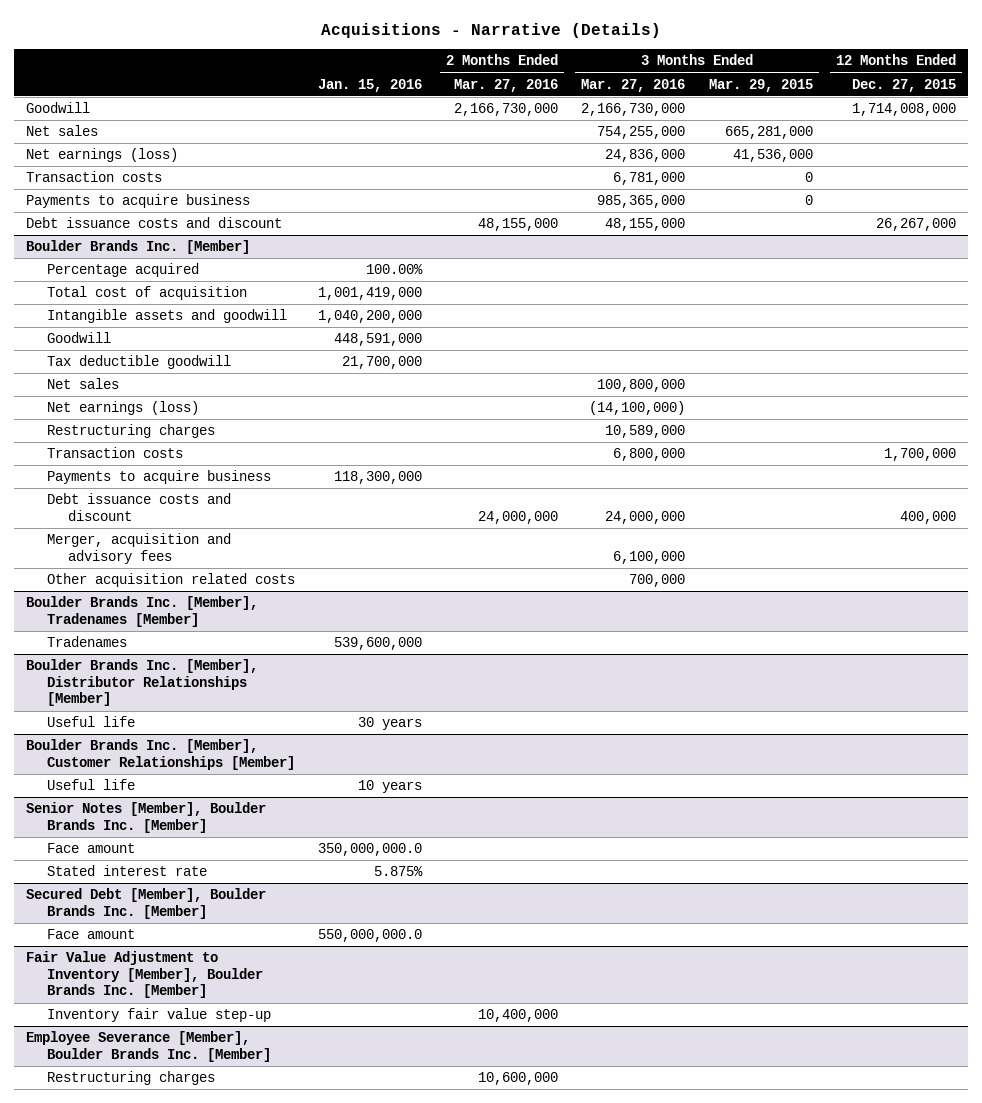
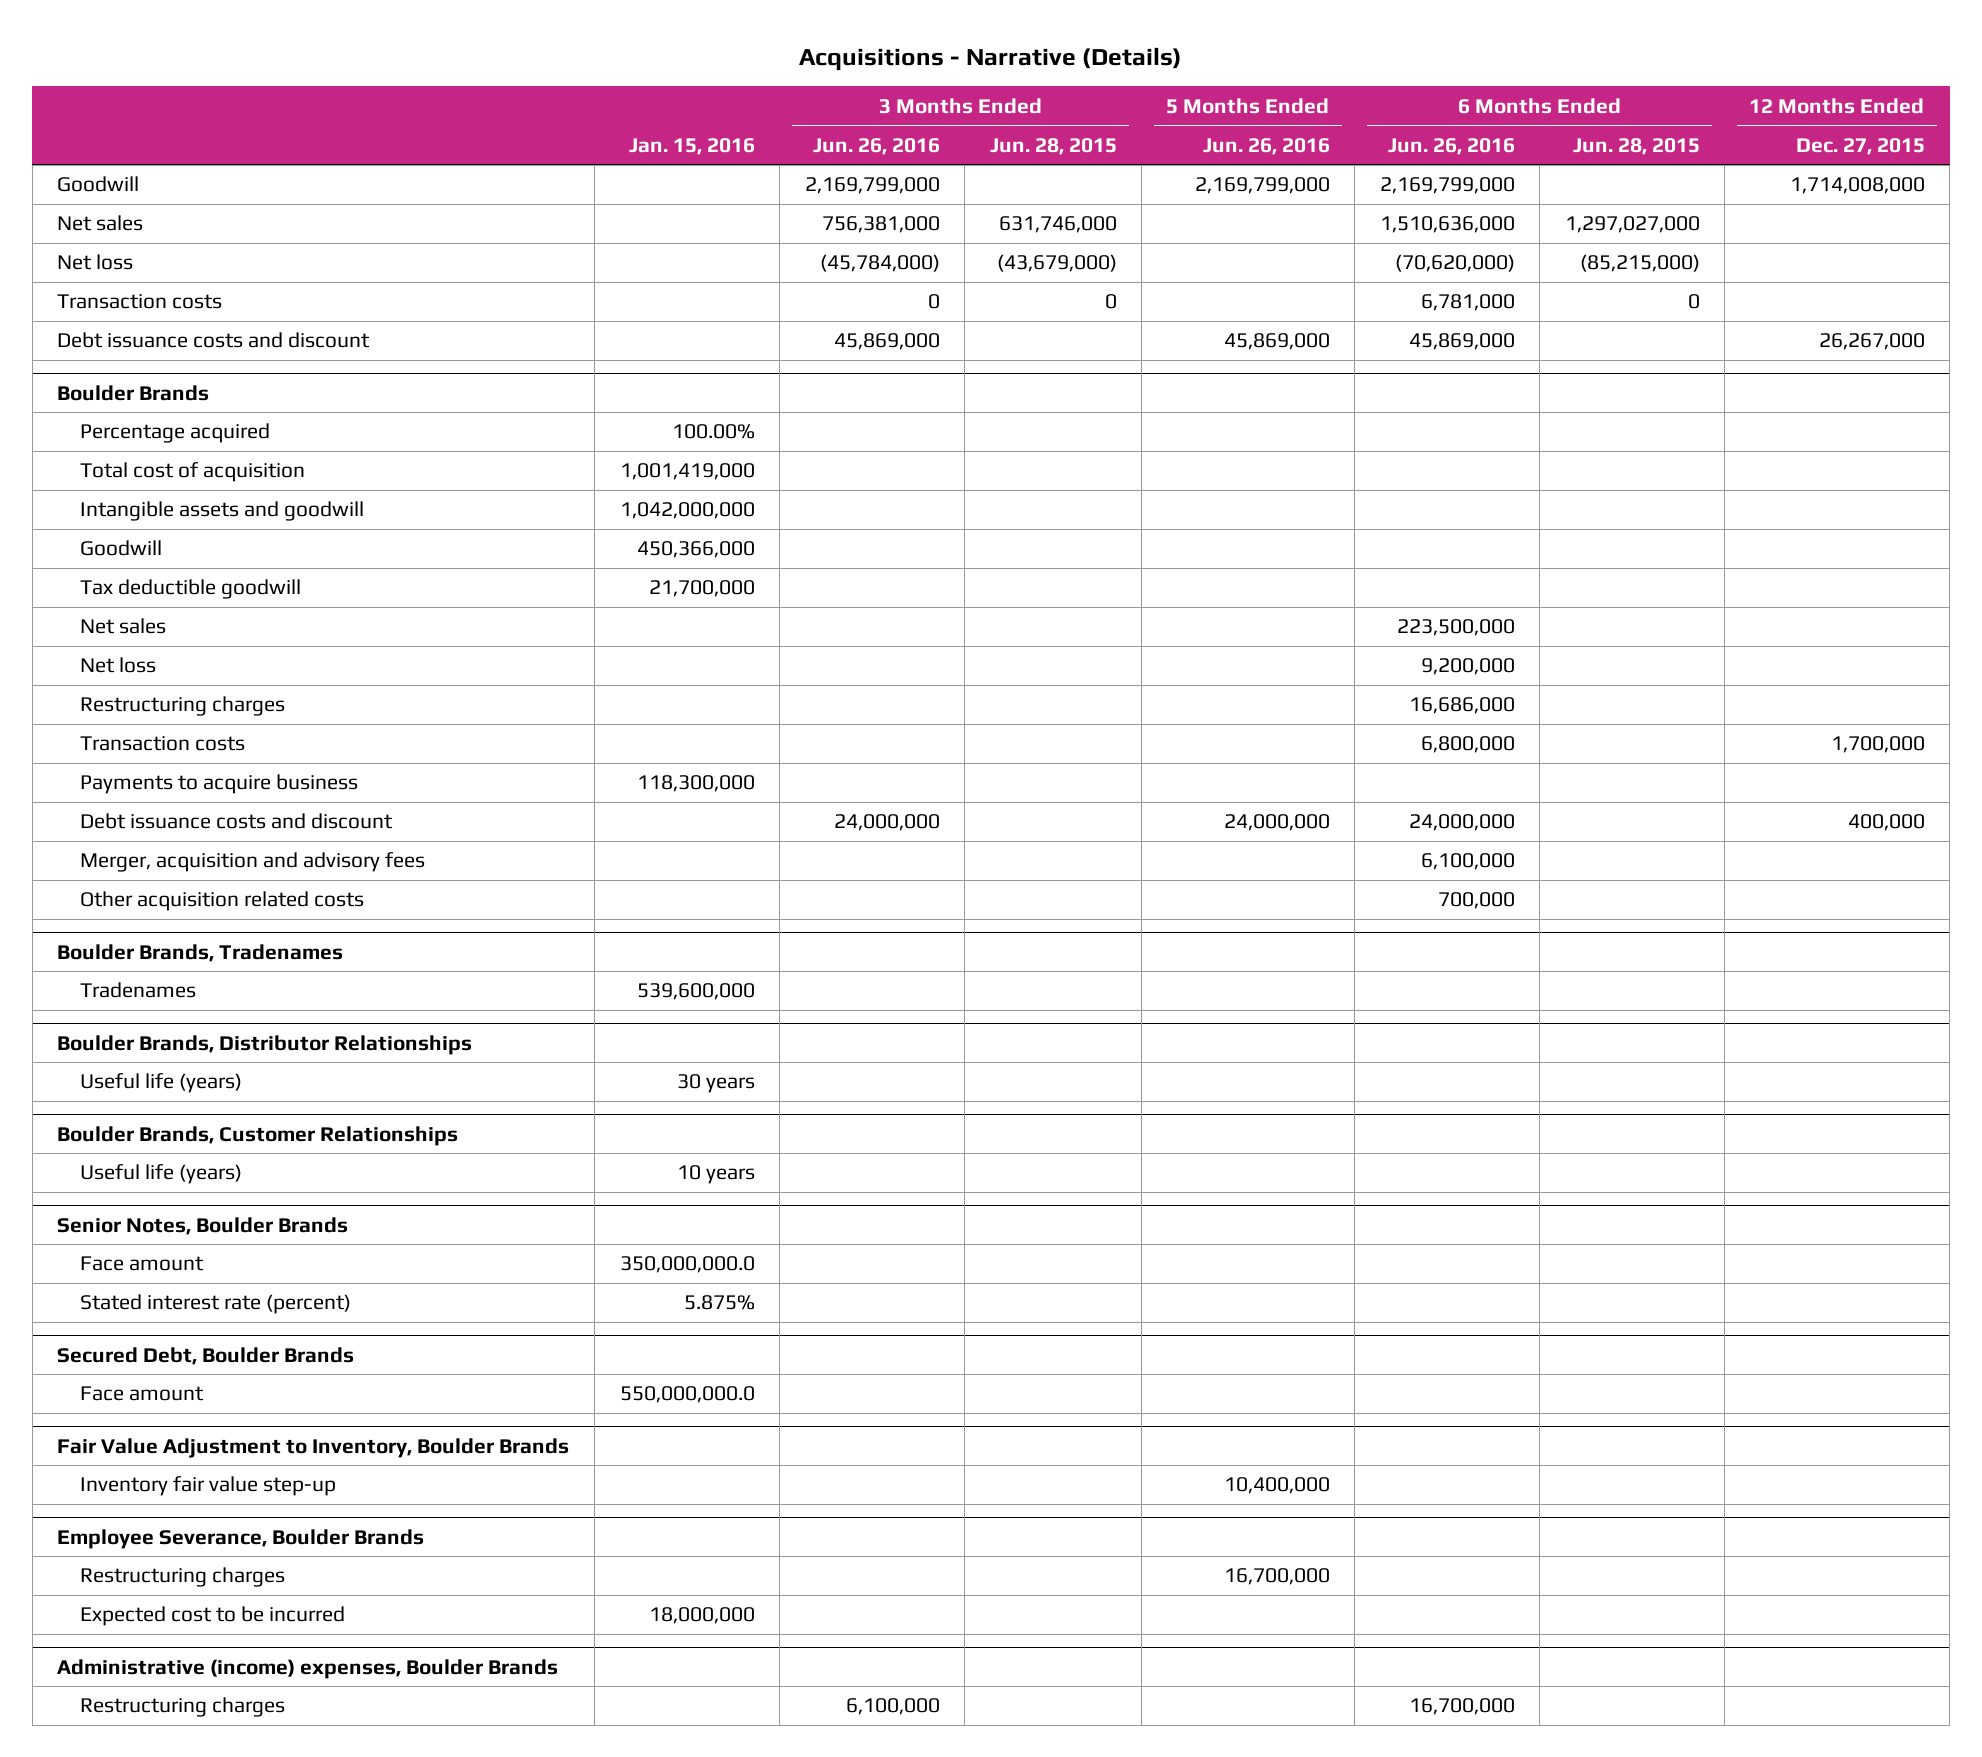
- | Jan. 15, 2016 | 2 Months Ended Mar. 27, 2016 | 3 Months Ended Mar. 27, 2016 | 3 Months Ended Mar. 29, 2015 | 12 Months Ended Dec. 27, 2015
+ | Jan. 15, 2016 | 3 Months Ended Jun. 26, 2016 | 3 Months Ended Jun. 28, 2015 | 5 Months Ended Jun. 26, 2016 | 6 Months Ended Jun. 26, 2016 | 6 Months Ended Jun. 28, 2015 | 12 Months Ended Dec. 27, 2015
- Net earnings (loss) | | | 24,836,000 | 41,536,000 |
+ Net loss | | (45,784,000) | (43,679,000) | | (70,620,000) | (85,215,000) |
- Payments to acquire business | | | 985,365,000 | 0 |
- Boulder Brands Inc. [Member]
+ Boulder Brands
- Intangible assets and goodwill | 1,040,200,000 | | | |
- Goodwill | 448,591,000 | | | |
+ Intangible assets and goodwill | 1,042,000,000 | | | | | |
+ Goodwill | 450,366,000 | | | | | |
- Net earnings (loss) | | | (14,100,000) | |
+ Net loss | | | | | 9,200,000 | |
- Boulder Brands Inc. [Member], Tradenames [Member]
+ Boulder Brands, Tradenames
- Boulder Brands Inc. [Member], Distributor Relationships [Member]
- Useful life | 30 years | | | |
- Boulder Brands Inc. [Member], Customer Relationships [Member]
- Useful life | 10 years | | | |
- Senior Notes [Member], Boulder Brands Inc. [Member]
+ Boulder Brands, Distributor Relationships
+ Useful life (years) | 30 years | | | | | |
+ Boulder Brands, Customer Relationships
+ Useful life (years) | 10 years | | | | | |
+ Senior Notes, Boulder Brands
- Stated interest rate | 5.875% | | | |
- Secured Debt [Member], Boulder Brands Inc. [Member]
+ Stated interest rate (percent) | 5.875% | | | | | |
+ Secured Debt, Boulder Brands
- Fair Value Adjustment to Inventory [Member], Boulder Brands Inc. [Member]
+ Fair Value Adjustment to Inventory, Boulder Brands
- Employee Severance [Member], Boulder Brands Inc. [Member]
+ Employee Severance, Boulder Brands
+ Expected cost to be incurred | 18,000,000 | | | | | |
+ Administrative (income) expenses, Boulder Brands
+ Restructuring charges | | 6,100,000 | | | 16,700,000 | |

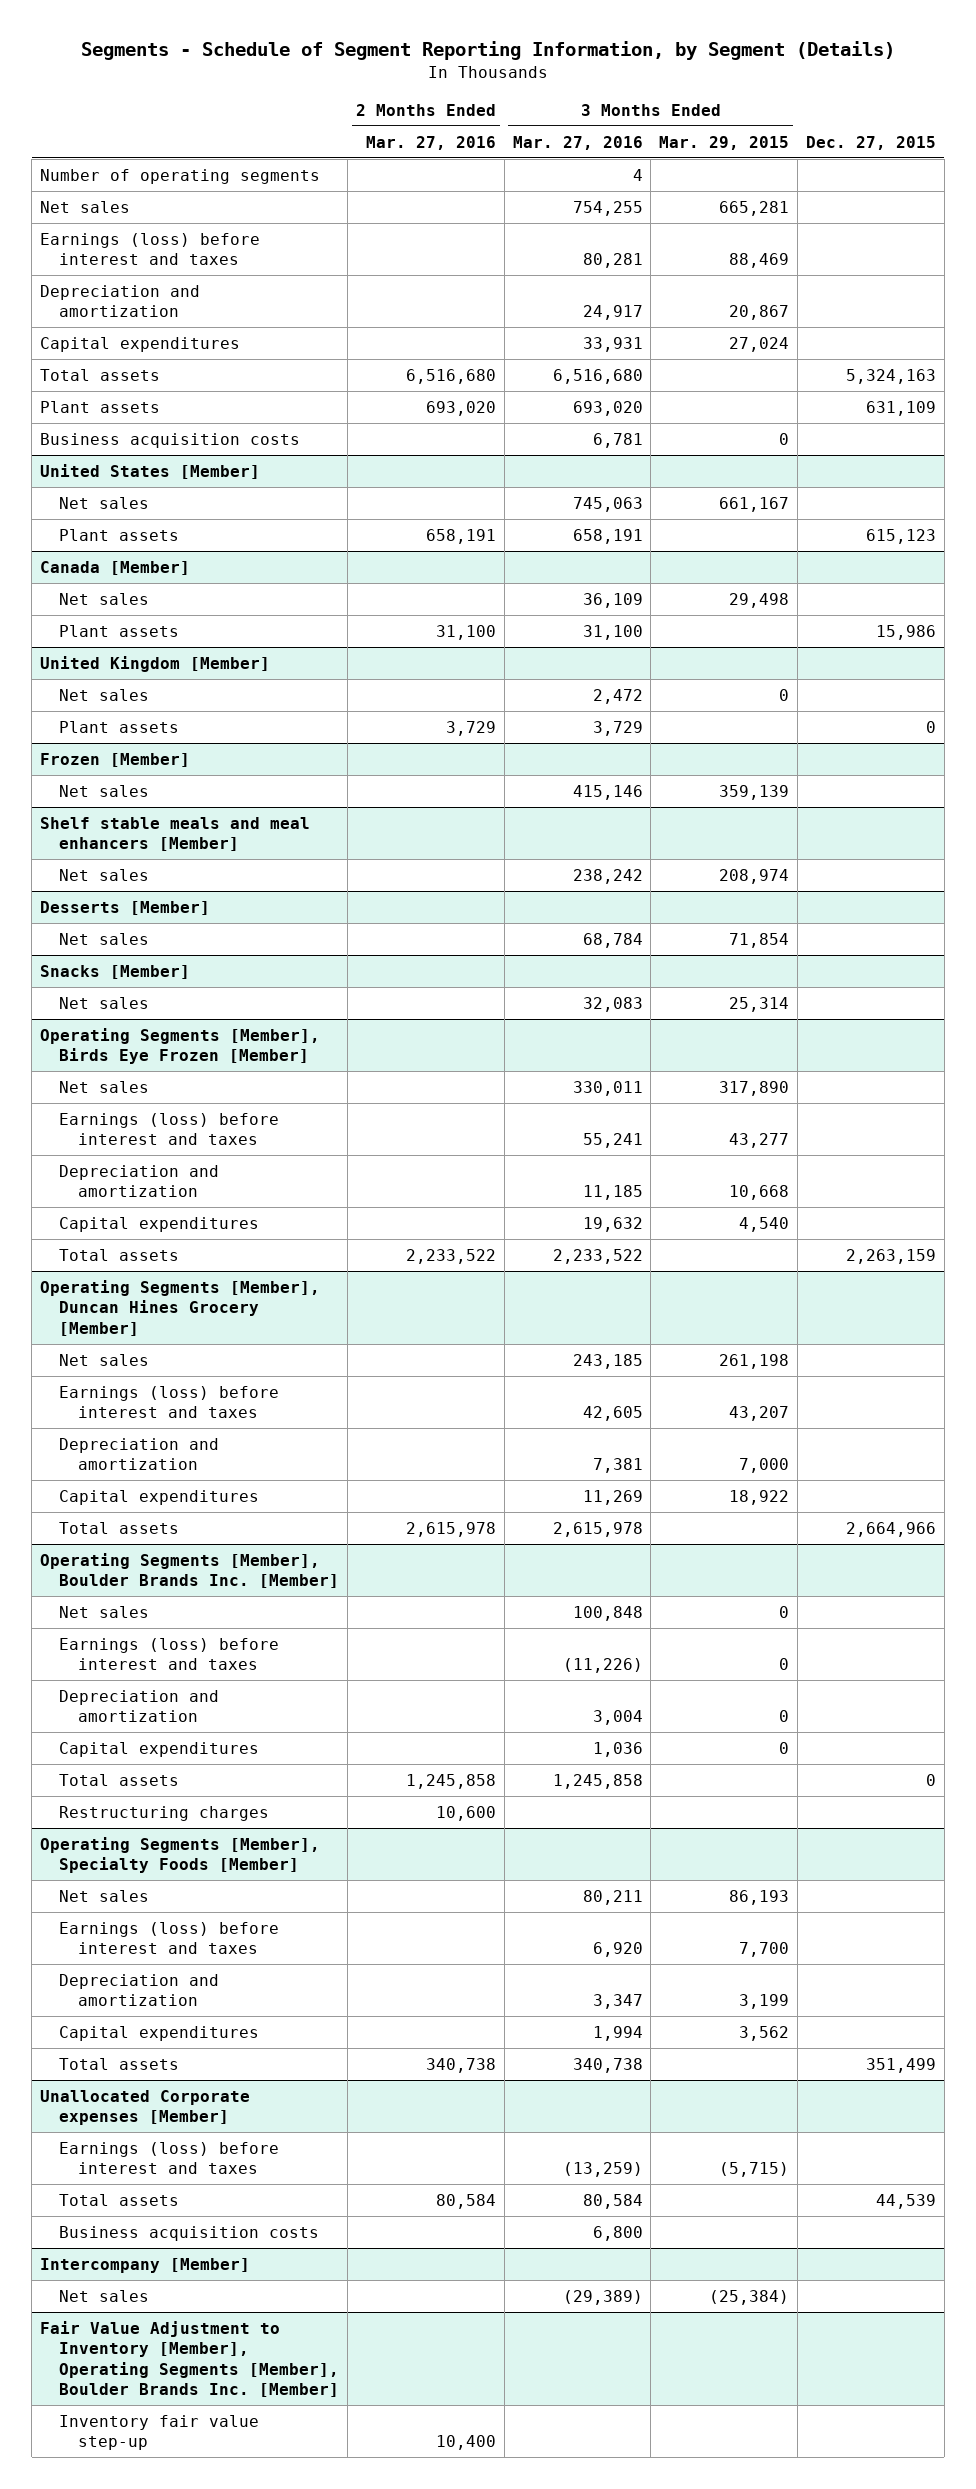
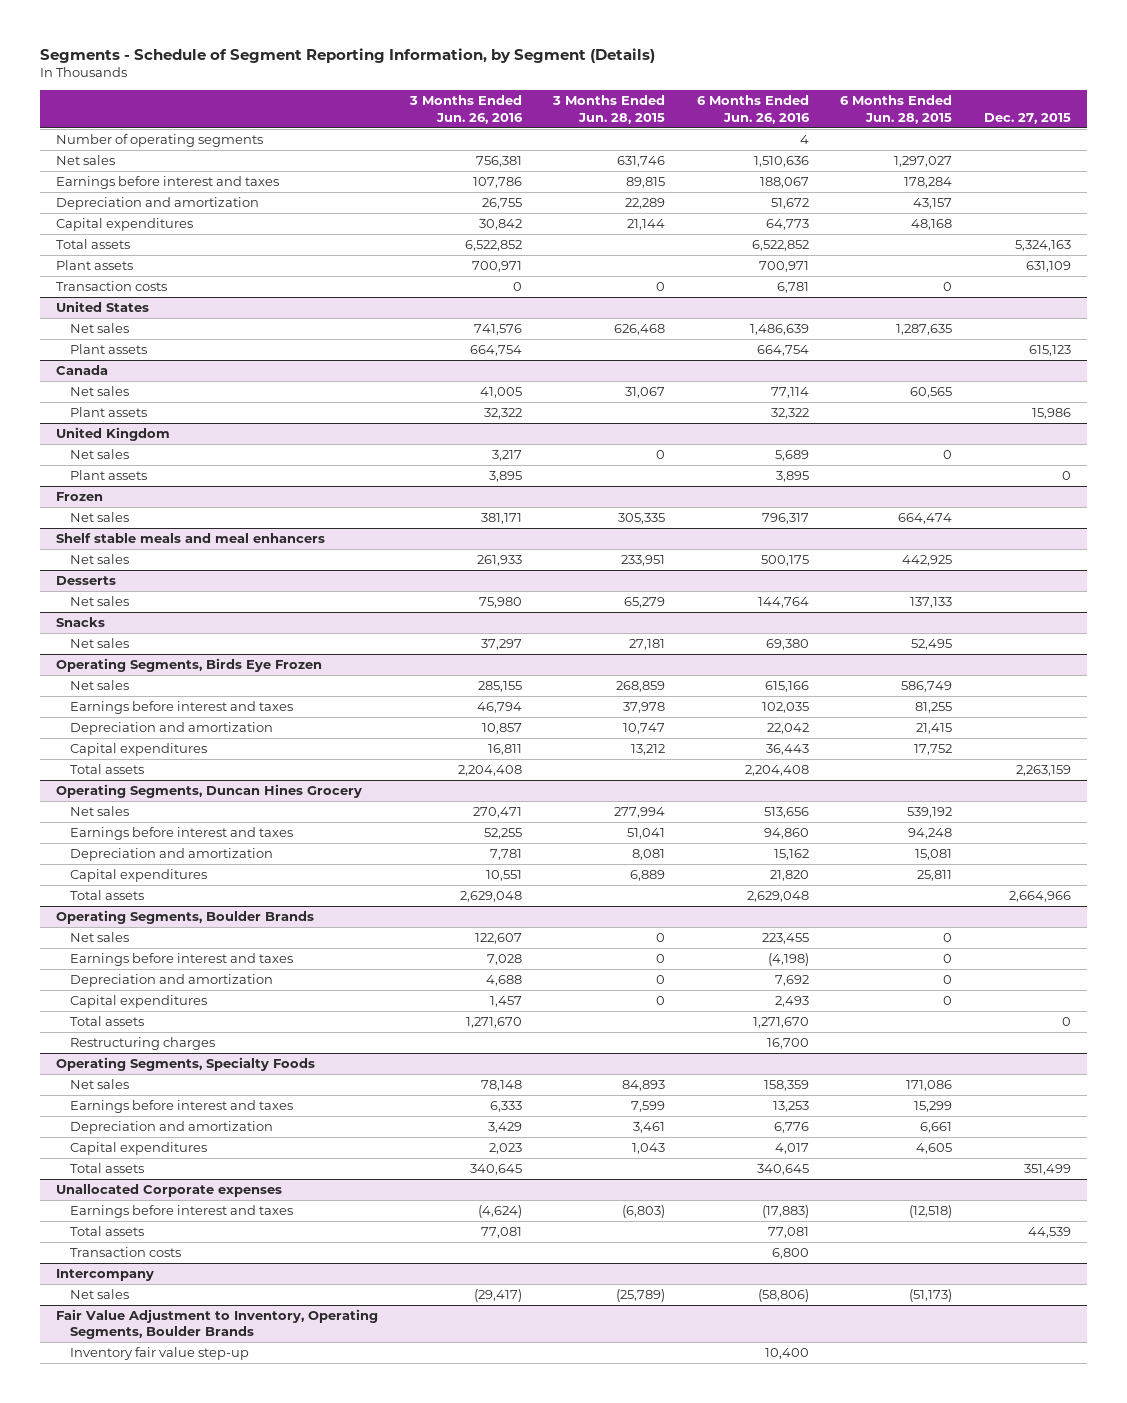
- | 2 Months Ended Mar. 27, 2016 | 3 Months Ended Mar. 27, 2016 | 3 Months Ended Mar. 29, 2015 | Dec. 27, 2015
+ | 3 Months Ended Jun. 26, 2016 | 3 Months Ended Jun. 28, 2015 | 6 Months Ended Jun. 26, 2016 | 6 Months Ended Jun. 28, 2015 | Dec. 27, 2015
- Earnings (loss) before interest and taxes | | 80,281 | 88,469 |
+ Earnings before interest and taxes | 107,786 | 89,815 | 188,067 | 178,284 |
- Business acquisition costs | | 6,781 | 0 |
- United States [Member]
+ Transaction costs | 0 | 0 | 6,781 | 0 |
+ United States
- Canada [Member]
+ Canada
- United Kingdom [Member]
+ United Kingdom
- Frozen [Member]
+ Frozen
- Shelf stable meals and meal enhancers [Member]
+ Shelf stable meals and meal enhancers
- Desserts [Member]
+ Desserts
- Snacks [Member]
+ Snacks
- Operating Segments [Member], Birds Eye Frozen [Member]
+ Operating Segments, Birds Eye Frozen
- Earnings (loss) before interest and taxes | | 55,241 | 43,277 |
+ Earnings before interest and taxes | 46,794 | 37,978 | 102,035 | 81,255 |
- Operating Segments [Member], Duncan Hines Grocery [Member]
+ Operating Segments, Duncan Hines Grocery
- Earnings (loss) before interest and taxes | | 42,605 | 43,207 |
+ Earnings before interest and taxes | 52,255 | 51,041 | 94,860 | 94,248 |
- Operating Segments [Member], Boulder Brands Inc. [Member]
+ Operating Segments, Boulder Brands
- Earnings (loss) before interest and taxes | | (11,226) | 0 |
+ Earnings before interest and taxes | 7,028 | 0 | (4,198) | 0 |
- Operating Segments [Member], Specialty Foods [Member]
+ Operating Segments, Specialty Foods
- Earnings (loss) before interest and taxes | | 6,920 | 7,700 |
+ Earnings before interest and taxes | 6,333 | 7,599 | 13,253 | 15,299 |
- Unallocated Corporate expenses [Member]
- Earnings (loss) before interest and taxes | | (13,259) | (5,715) |
+ Unallocated Corporate expenses
+ Earnings before interest and taxes | (4,624) | (6,803) | (17,883) | (12,518) |
- Business acquisition costs | | 6,800 | |
- Intercompany [Member]
+ Transaction costs | | | 6,800 | |
+ Intercompany
- Fair Value Adjustment to Inventory [Member], Operating Segments [Member], Boulder Brands Inc. [Member]
+ Fair Value Adjustment to Inventory, Operating Segments, Boulder Brands

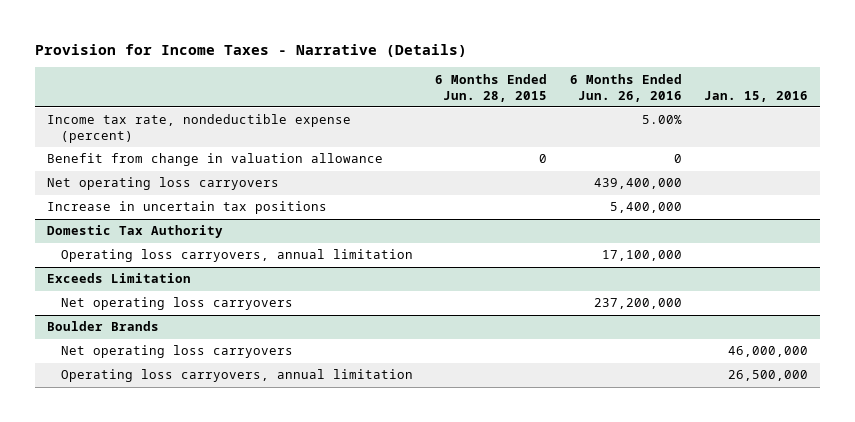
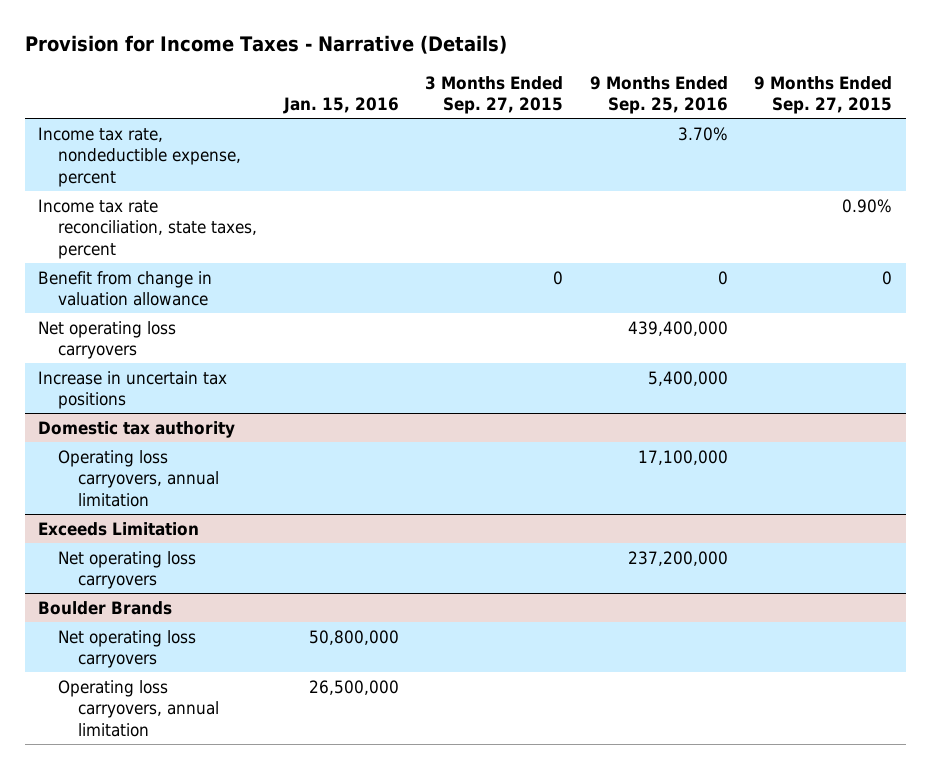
- | 6 Months Ended Jun. 28, 2015 | 6 Months Ended Jun. 26, 2016 | Jan. 15, 2016
+ | Jan. 15, 2016 | 3 Months Ended Sep. 27, 2015 | 9 Months Ended Sep. 25, 2016 | 9 Months Ended Sep. 27, 2015
- Income tax rate, nondeductible expense (percent) | | 5.00% |
+ Income tax rate, nondeductible expense, percent | | | 3.70% |
+ Income tax rate reconciliation, state taxes, percent | | | | 0.90%
- Domestic Tax Authority
+ Domestic tax authority
@ Boulder Brands
- Net operating loss carryovers | | | 46,000,000
+ Net operating loss carryovers | 50,800,000 | | |

